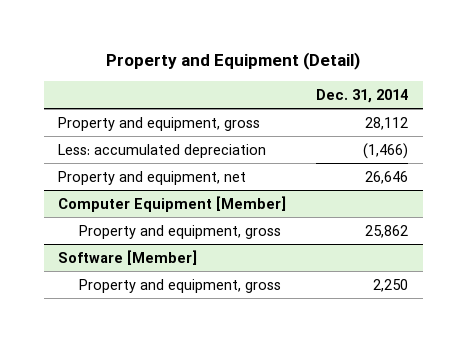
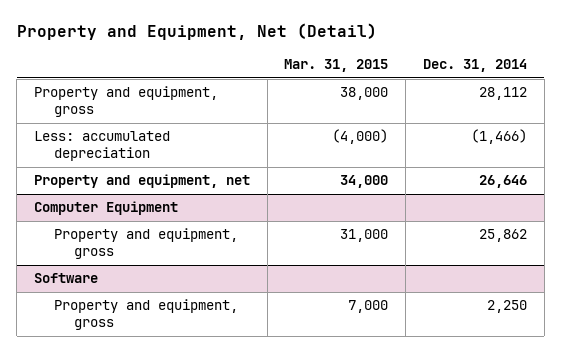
- Property and Equipment (Detail)
+ Property and Equipment, Net (Detail)
- | Dec. 31, 2014
+ | Mar. 31, 2015 | Dec. 31, 2014
- Computer Equipment [Member]
+ Computer Equipment
- Software [Member]
+ Software

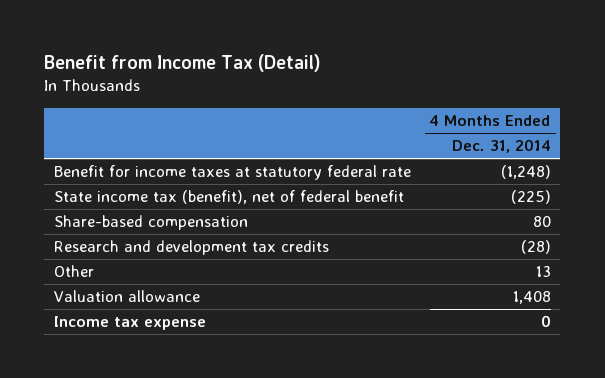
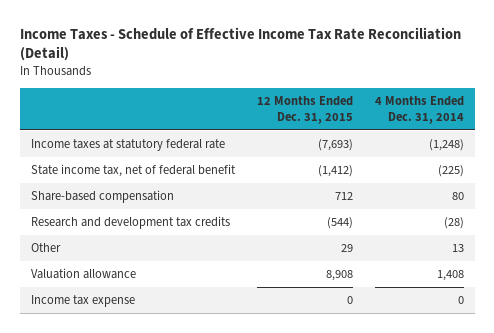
- Benefit from Income Tax (Detail)
+ Income Taxes - Schedule of Effective Income Tax Rate Reconciliation (Detail)
- | 4 Months Ended Dec. 31, 2014
+ | 12 Months Ended Dec. 31, 2015 | 4 Months Ended Dec. 31, 2014
- Benefit for income taxes at statutory federal rate | (1,248)
- State income tax (benefit), net of federal benefit | (225)
+ Income taxes at statutory federal rate | (7,693) | (1,248)
+ State income tax, net of federal benefit | (1,412) | (225)

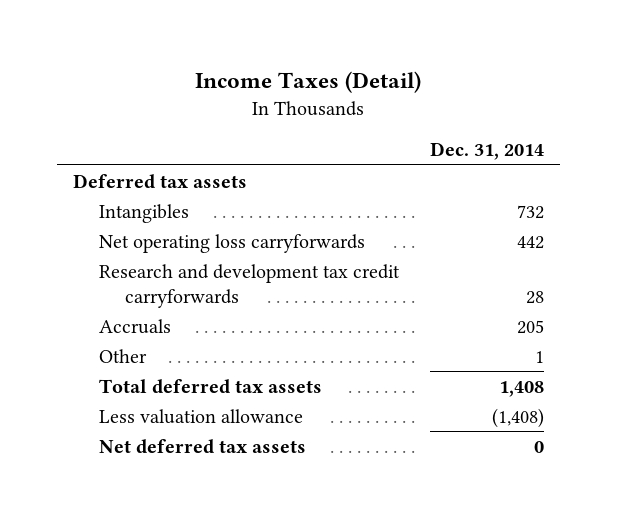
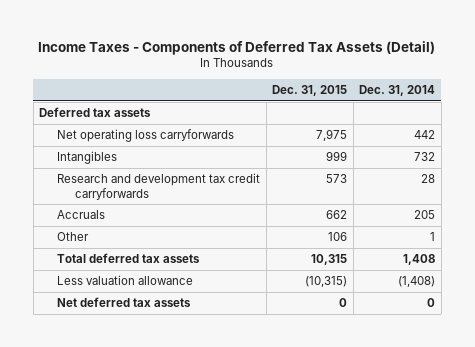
- Income Taxes (Detail)
+ Income Taxes - Components of Deferred Tax Assets (Detail)
- | Dec. 31, 2014
+ | Dec. 31, 2015 | Dec. 31, 2014
moved down: Intangibles | 999 | 732

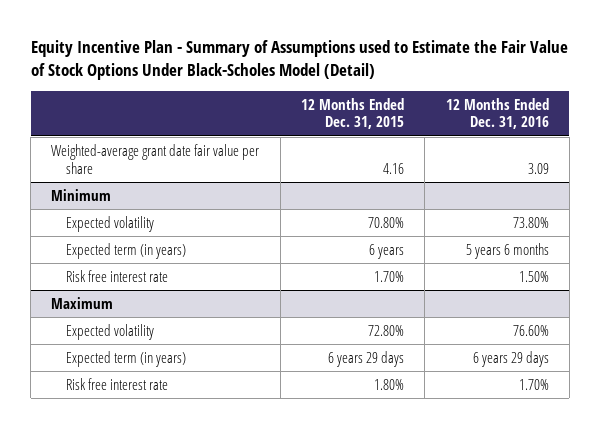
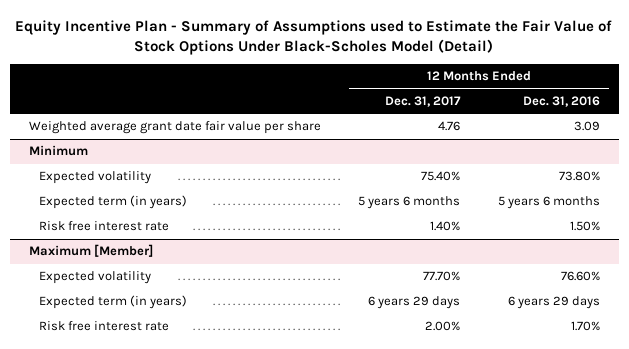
- | 12 Months Ended Dec. 31, 2015 | 12 Months Ended Dec. 31, 2016
+ | 12 Months Ended Dec. 31, 2017 | 12 Months Ended Dec. 31, 2016
- Weighted-average grant date fair value per share | 4.16 | 3.09
+ Weighted average grant date fair value per share | 4.76 | 3.09
- Maximum
+ Maximum [Member]

